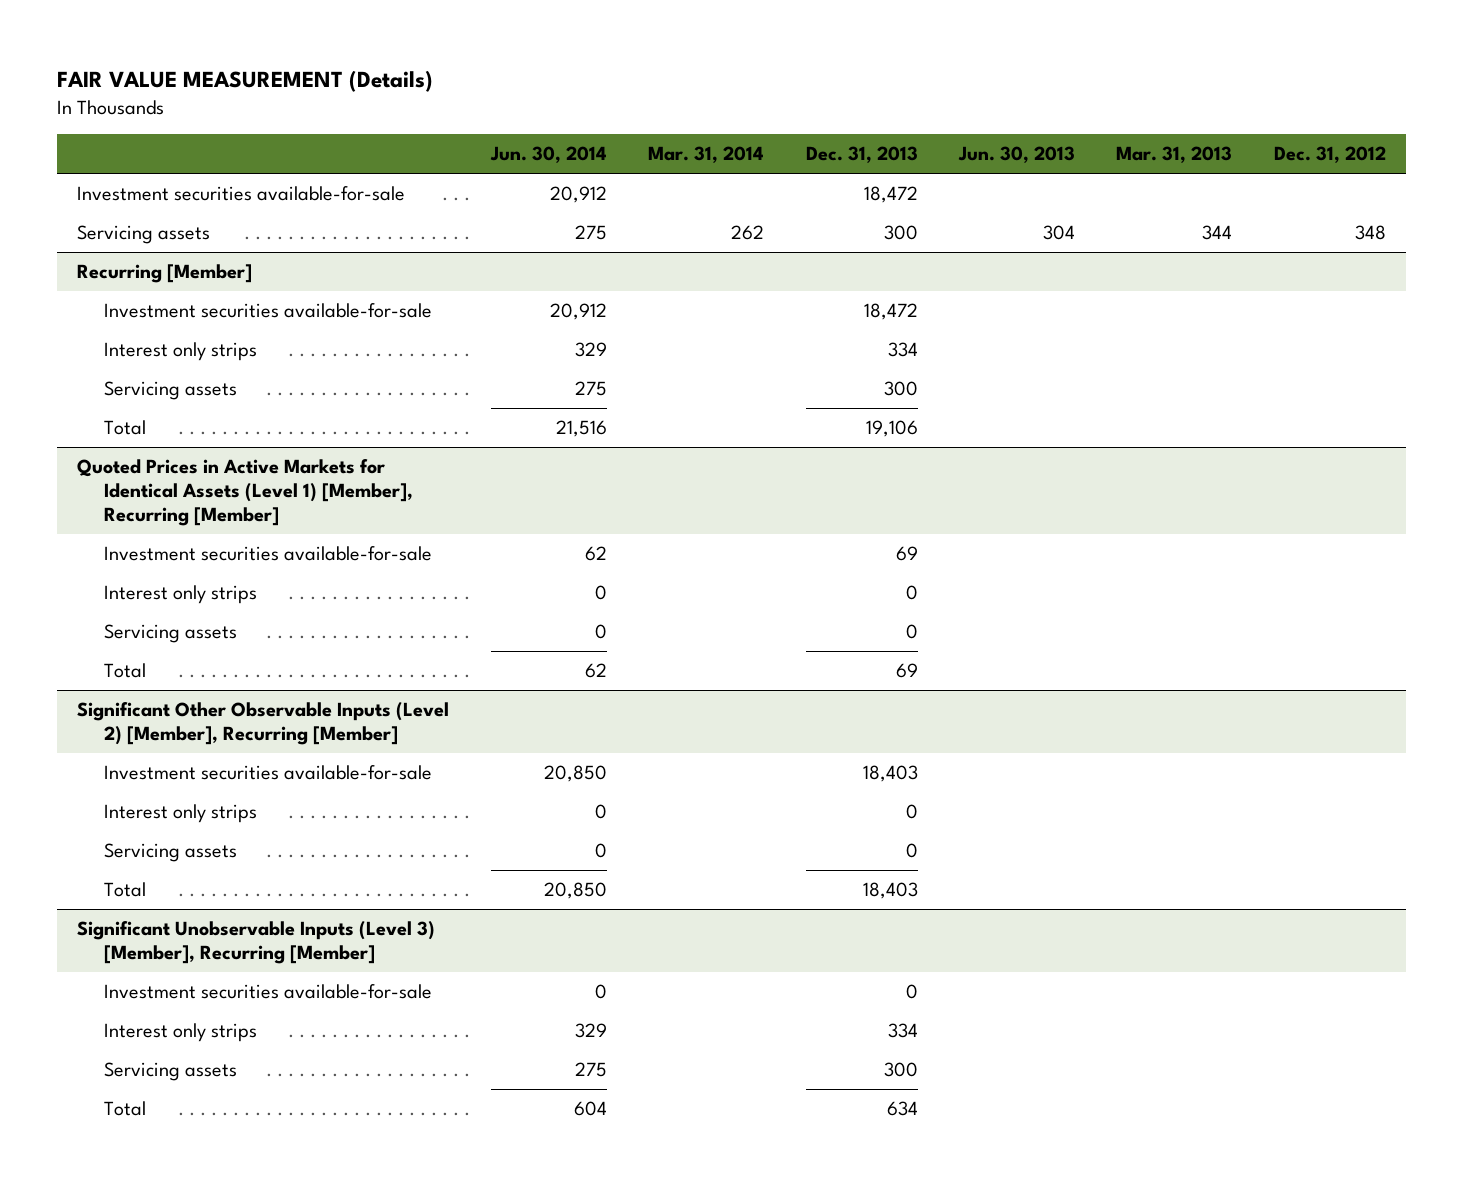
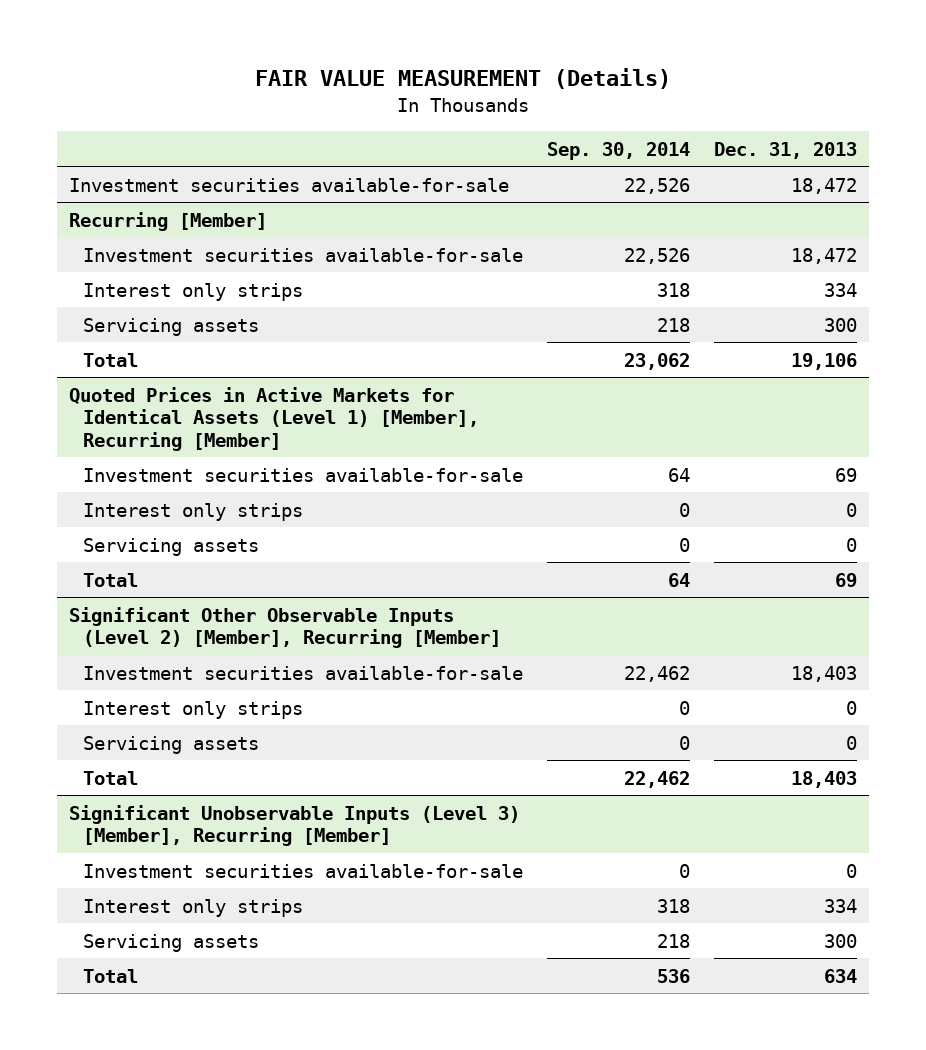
- | Jun. 30, 2014 | Mar. 31, 2014 | Dec. 31, 2013 | Jun. 30, 2013 | Mar. 31, 2013 | Dec. 31, 2012
+ | Sep. 30, 2014 | Dec. 31, 2013
- Servicing assets | 275 | 262 | 300 | 304 | 344 | 348

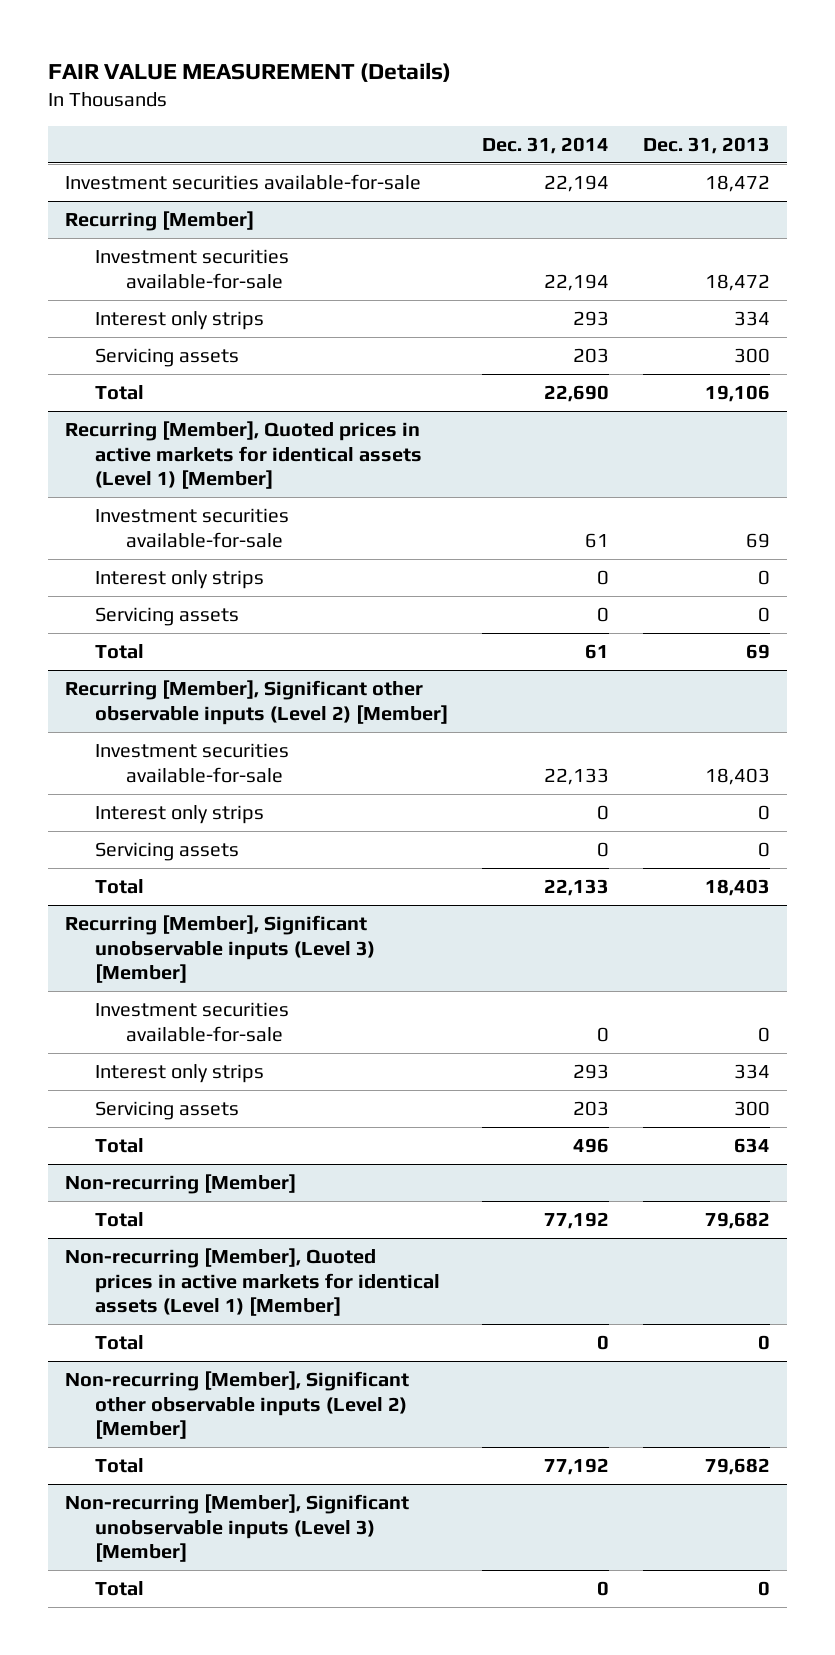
- | Sep. 30, 2014 | Dec. 31, 2013
+ | Dec. 31, 2014 | Dec. 31, 2013
- Quoted Prices in Active Markets for Identical Assets (Level 1) [Member], Recurring [Member]
+ Recurring [Member], Quoted prices in active markets for identical assets (Level 1) [Member]
- Significant Other Observable Inputs (Level 2) [Member], Recurring [Member]
+ Recurring [Member], Significant other observable inputs (Level 2) [Member]
- Significant Unobservable Inputs (Level 3) [Member], Recurring [Member]
+ Recurring [Member], Significant unobservable inputs (Level 3) [Member]
+ Non-recurring [Member]
+ Total | 77,192 | 79,682
+ Non-recurring [Member], Quoted prices in active markets for identical assets (Level 1) [Member]
+ Total | 0 | 0
+ Non-recurring [Member], Significant other observable inputs (Level 2) [Member]
+ Total | 77,192 | 79,682
+ Non-recurring [Member], Significant unobservable inputs (Level 3) [Member]
+ Total | 0 | 0

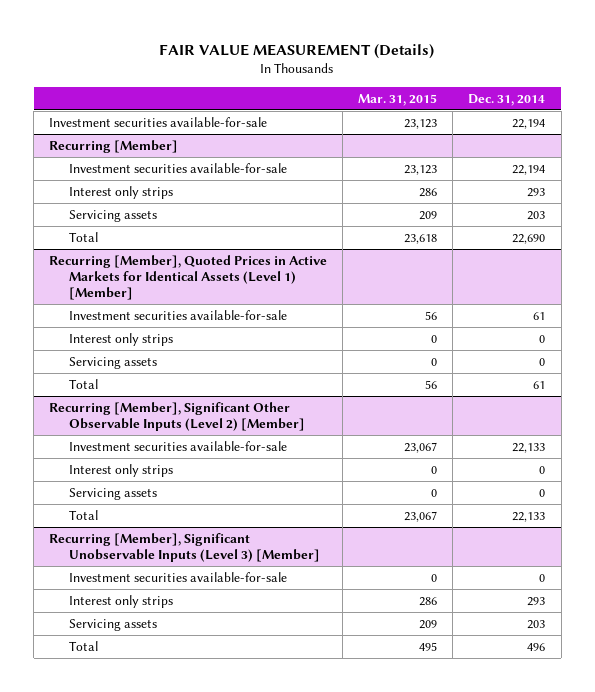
- | Dec. 31, 2014 | Dec. 31, 2013
+ | Mar. 31, 2015 | Dec. 31, 2014
- Recurring [Member], Quoted prices in active markets for identical assets (Level 1) [Member]
+ Recurring [Member], Quoted Prices in Active Markets for Identical Assets (Level 1) [Member]
- Recurring [Member], Significant other observable inputs (Level 2) [Member]
+ Recurring [Member], Significant Other Observable Inputs (Level 2) [Member]
- Recurring [Member], Significant unobservable inputs (Level 3) [Member]
+ Recurring [Member], Significant Unobservable Inputs (Level 3) [Member]
- Non-recurring [Member]
- Total | 77,192 | 79,682
- Non-recurring [Member], Quoted prices in active markets for identical assets (Level 1) [Member]
- Total | 0 | 0
- Non-recurring [Member], Significant other observable inputs (Level 2) [Member]
- Total | 77,192 | 79,682
- Non-recurring [Member], Significant unobservable inputs (Level 3) [Member]
- Total | 0 | 0

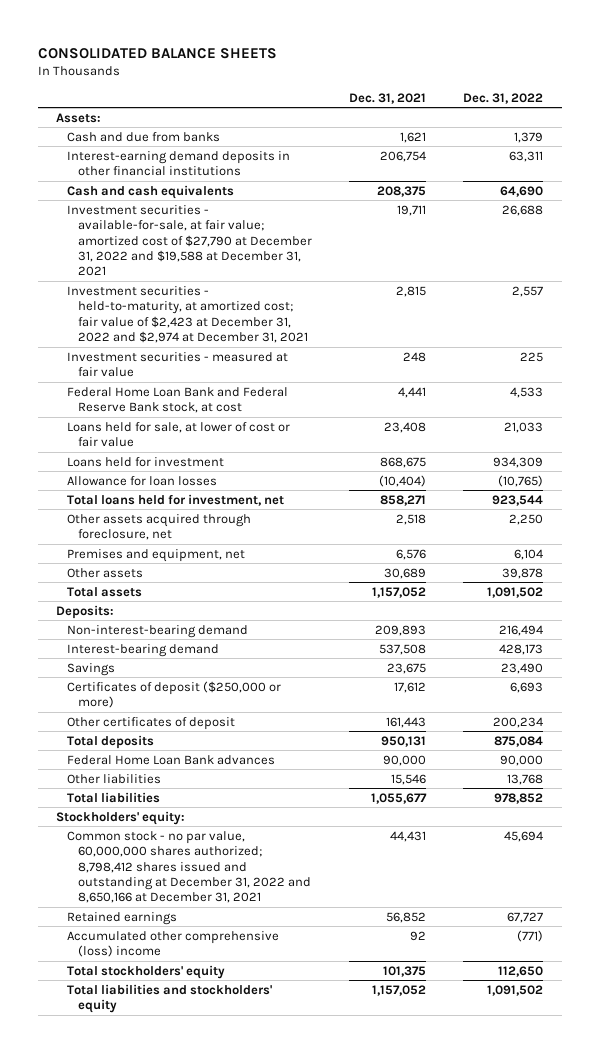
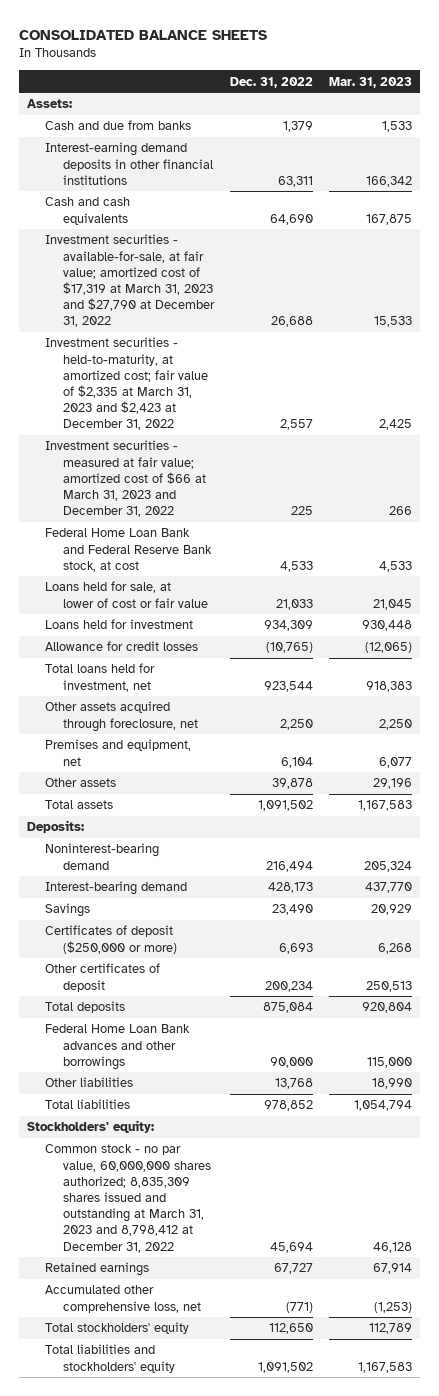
- | Dec. 31, 2021 | Dec. 31, 2022
+ | Dec. 31, 2022 | Mar. 31, 2023
- Investment securities - available-for-sale, at fair value; amortized cost of $27,790 at December 31, 2022 and $19,588 at December 31, 2021 | 19,711 | 26,688
- Investment securities - held-to-maturity, at amortized cost; fair value of $2,423 at December 31, 2022 and $2,974 at December 31, 2021 | 2,815 | 2,557
- Investment securities - measured at fair value | 248 | 225
+ Investment securities - available-for-sale, at fair value; amortized cost of $17,319 at March 31, 2023 and $27,790 at December 31, 2022 | 26,688 | 15,533
+ Investment securities - held-to-maturity, at amortized cost; fair value of $2,335 at March 31, 2023 and $2,423 at December 31, 2022 | 2,557 | 2,425
+ Investment securities - measured at fair value; amortized cost of $66 at March 31, 2023 and December 31, 2022 | 225 | 266
- Allowance for loan losses | (10,404) | (10,765)
+ Allowance for credit losses | (10,765) | (12,065)
- Non-interest-bearing demand | 209,893 | 216,494
+ Noninterest-bearing demand | 216,494 | 205,324
- Federal Home Loan Bank advances | 90,000 | 90,000
+ Federal Home Loan Bank advances and other borrowings | 90,000 | 115,000
- Common stock - no par value, 60,000,000 shares authorized; 8,798,412 shares issued and outstanding at December 31, 2022 and 8,650,166 at December 31, 2021 | 44,431 | 45,694
+ Common stock - no par value, 60,000,000 shares authorized; 8,835,309 shares issued and outstanding at March 31, 2023 and 8,798,412 at December 31, 2022 | 45,694 | 46,128
- Accumulated other comprehensive (loss) income | 92 | (771)
+ Accumulated other comprehensive loss, net | (771) | (1,253)

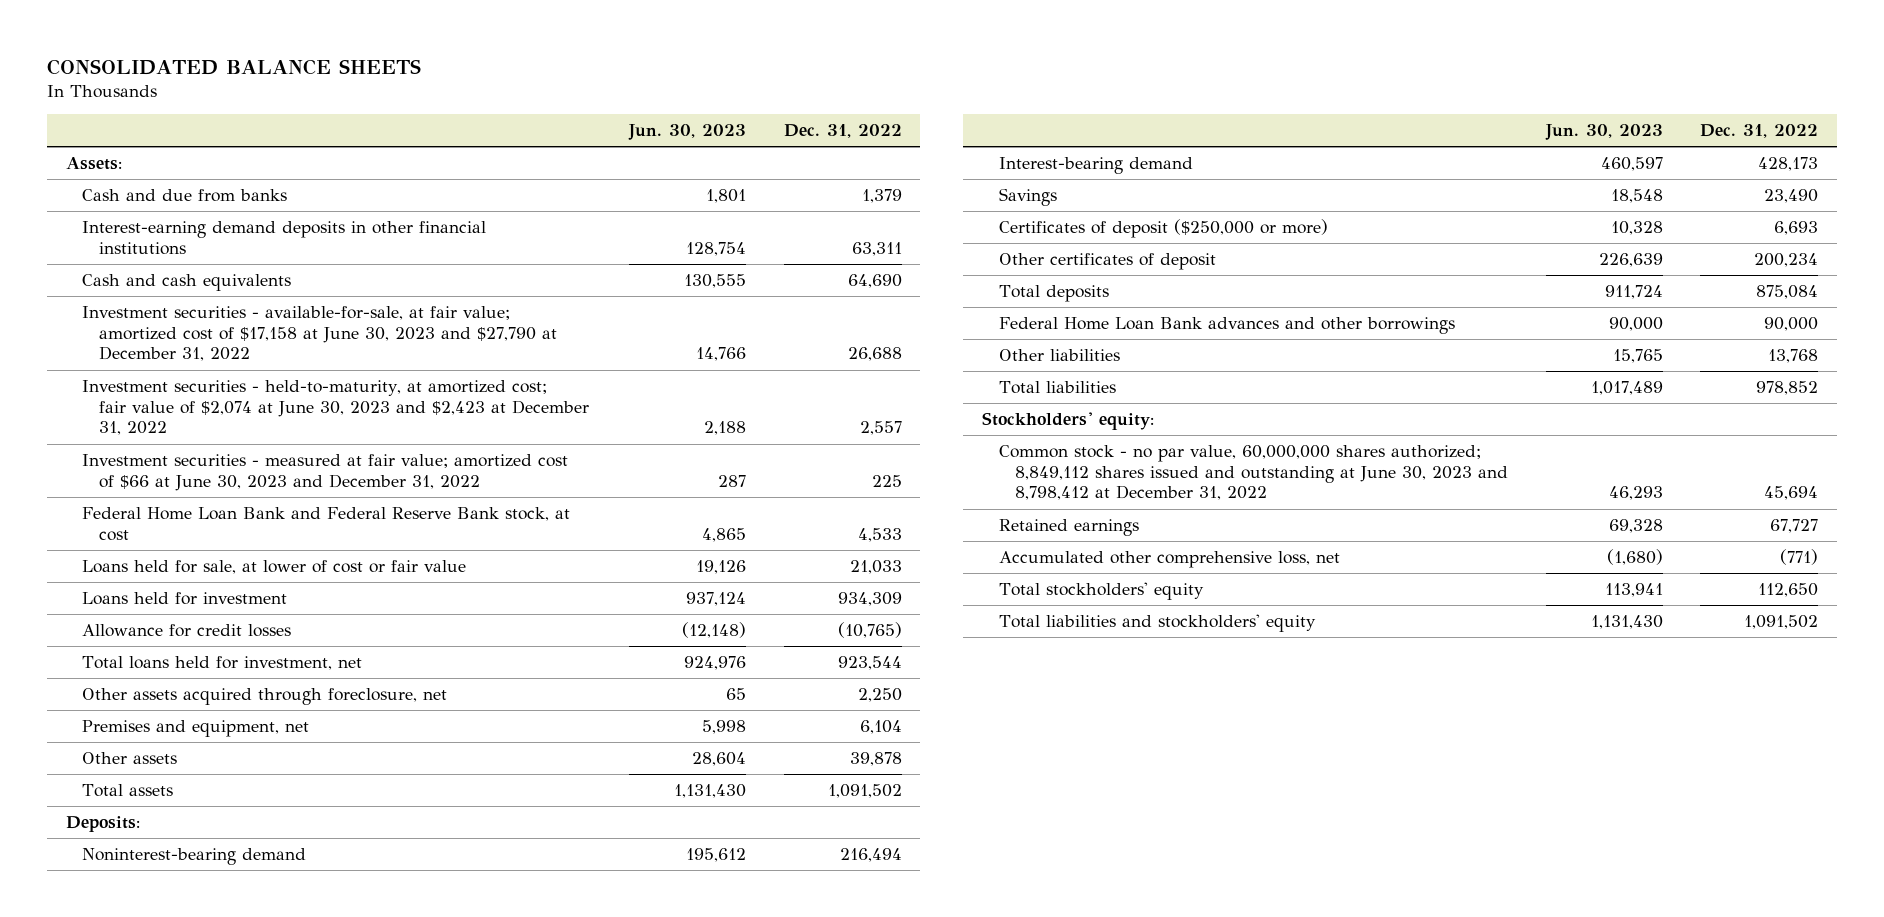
- | Dec. 31, 2022 | Mar. 31, 2023
+ | Jun. 30, 2023 | Dec. 31, 2022
- Investment securities - available-for-sale, at fair value; amortized cost of $17,319 at March 31, 2023 and $27,790 at December 31, 2022 | 26,688 | 15,533
- Investment securities - held-to-maturity, at amortized cost; fair value of $2,335 at March 31, 2023 and $2,423 at December 31, 2022 | 2,557 | 2,425
- Investment securities - measured at fair value; amortized cost of $66 at March 31, 2023 and December 31, 2022 | 225 | 266
+ Investment securities - available-for-sale, at fair value; amortized cost of $17,158 at June 30, 2023 and $27,790 at December 31, 2022 | 14,766 | 26,688
+ Investment securities - held-to-maturity, at amortized cost; fair value of $2,074 at June 30, 2023 and $2,423 at December 31, 2022 | 2,188 | 2,557
+ Investment securities - measured at fair value; amortized cost of $66 at June 30, 2023 and December 31, 2022 | 287 | 225
- Common stock - no par value, 60,000,000 shares authorized; 8,835,309 shares issued and outstanding at March 31, 2023 and 8,798,412 at December 31, 2022 | 45,694 | 46,128
+ Common stock - no par value, 60,000,000 shares authorized; 8,849,112 shares issued and outstanding at June 30, 2023 and 8,798,412 at December 31, 2022 | 46,293 | 45,694

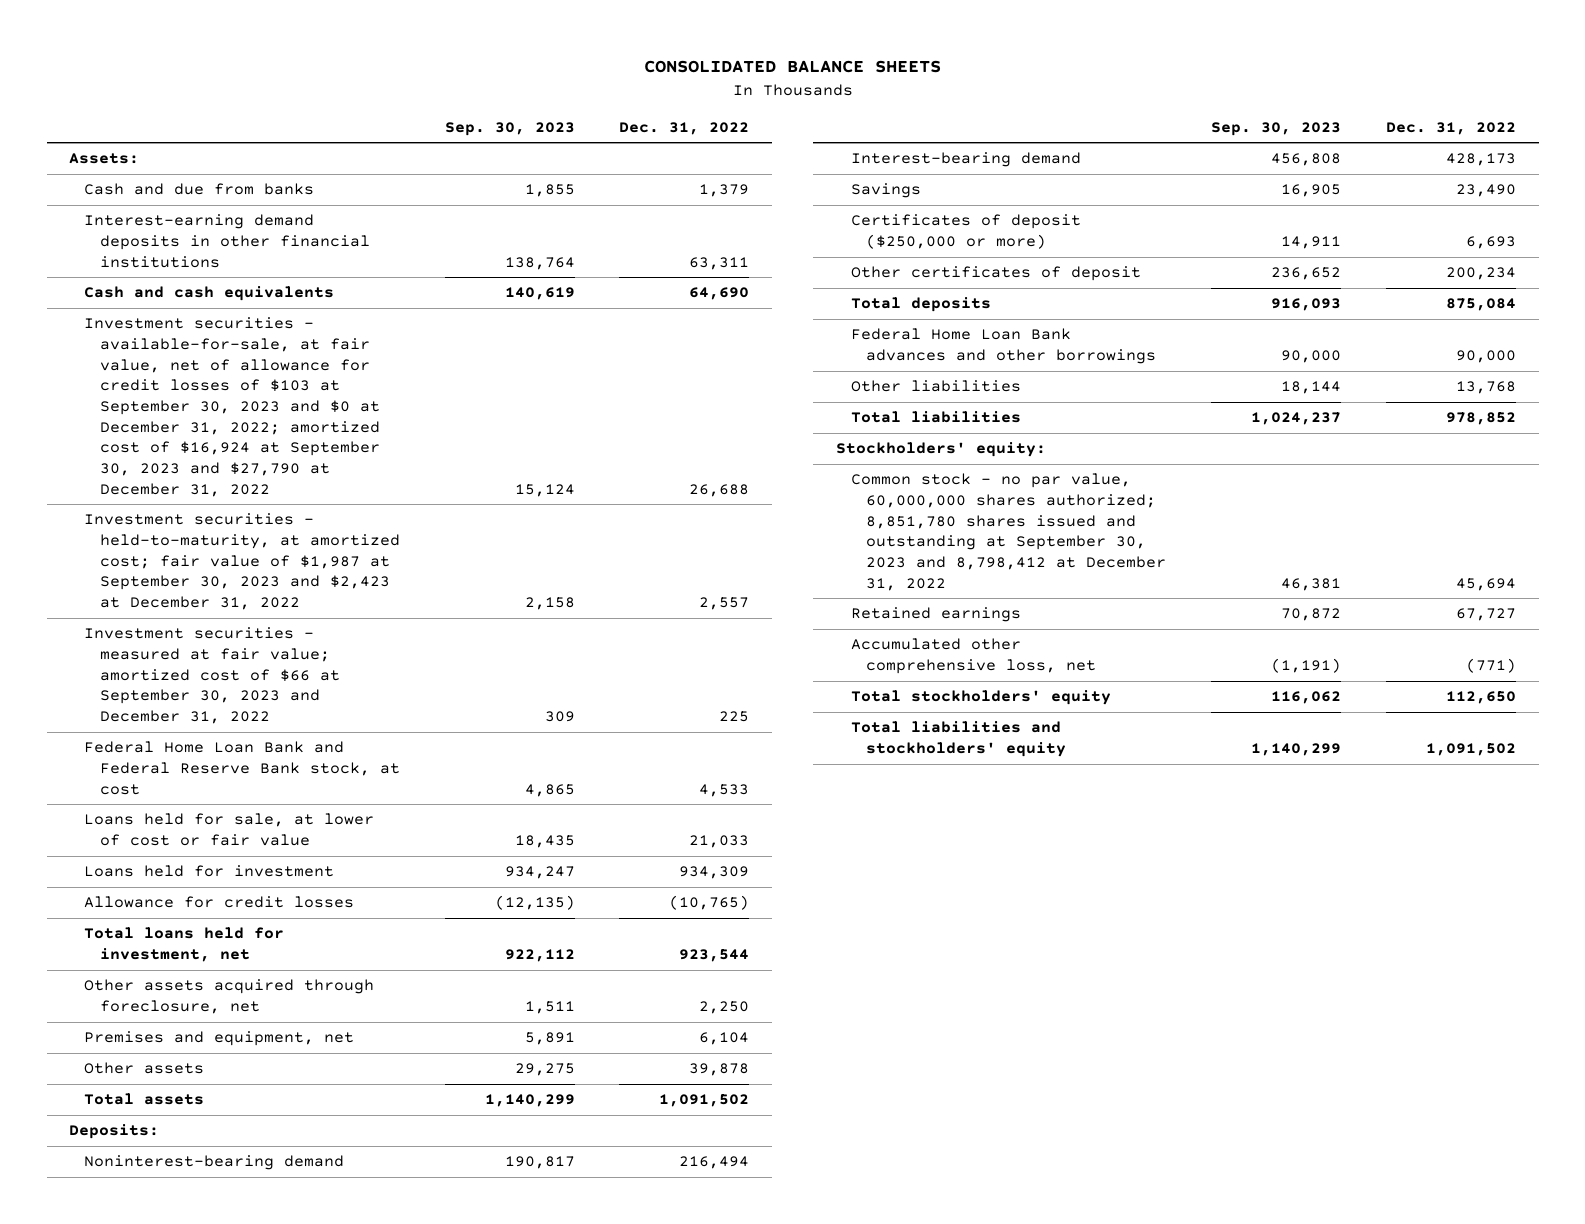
- | Jun. 30, 2023 | Dec. 31, 2022
+ | Sep. 30, 2023 | Dec. 31, 2022
- Investment securities - available-for-sale, at fair value; amortized cost of $17,158 at June 30, 2023 and $27,790 at December 31, 2022 | 14,766 | 26,688
- Investment securities - held-to-maturity, at amortized cost; fair value of $2,074 at June 30, 2023 and $2,423 at December 31, 2022 | 2,188 | 2,557
- Investment securities - measured at fair value; amortized cost of $66 at June 30, 2023 and December 31, 2022 | 287 | 225
+ Investment securities - available-for-sale, at fair value, net of allowance for credit losses of $103 at September 30, 2023 and $0 at December 31, 2022; amortized cost of $16,924 at September 30, 2023 and $27,790 at December 31, 2022 | 15,124 | 26,688
+ Investment securities - held-to-maturity, at amortized cost; fair value of $1,987 at September 30, 2023 and $2,423 at December 31, 2022 | 2,158 | 2,557
+ Investment securities - measured at fair value; amortized cost of $66 at September 30, 2023 and December 31, 2022 | 309 | 225
- Common stock - no par value, 60,000,000 shares authorized; 8,849,112 shares issued and outstanding at June 30, 2023 and 8,798,412 at December 31, 2022 | 46,293 | 45,694
+ Common stock - no par value, 60,000,000 shares authorized; 8,851,780 shares issued and outstanding at September 30, 2023 and 8,798,412 at December 31, 2022 | 46,381 | 45,694

